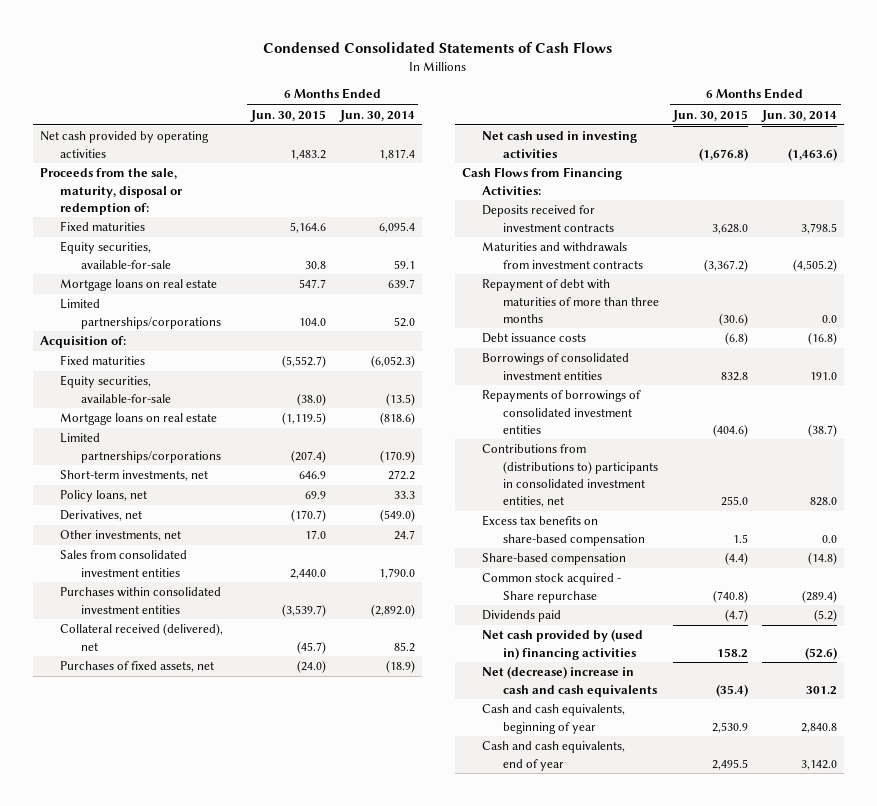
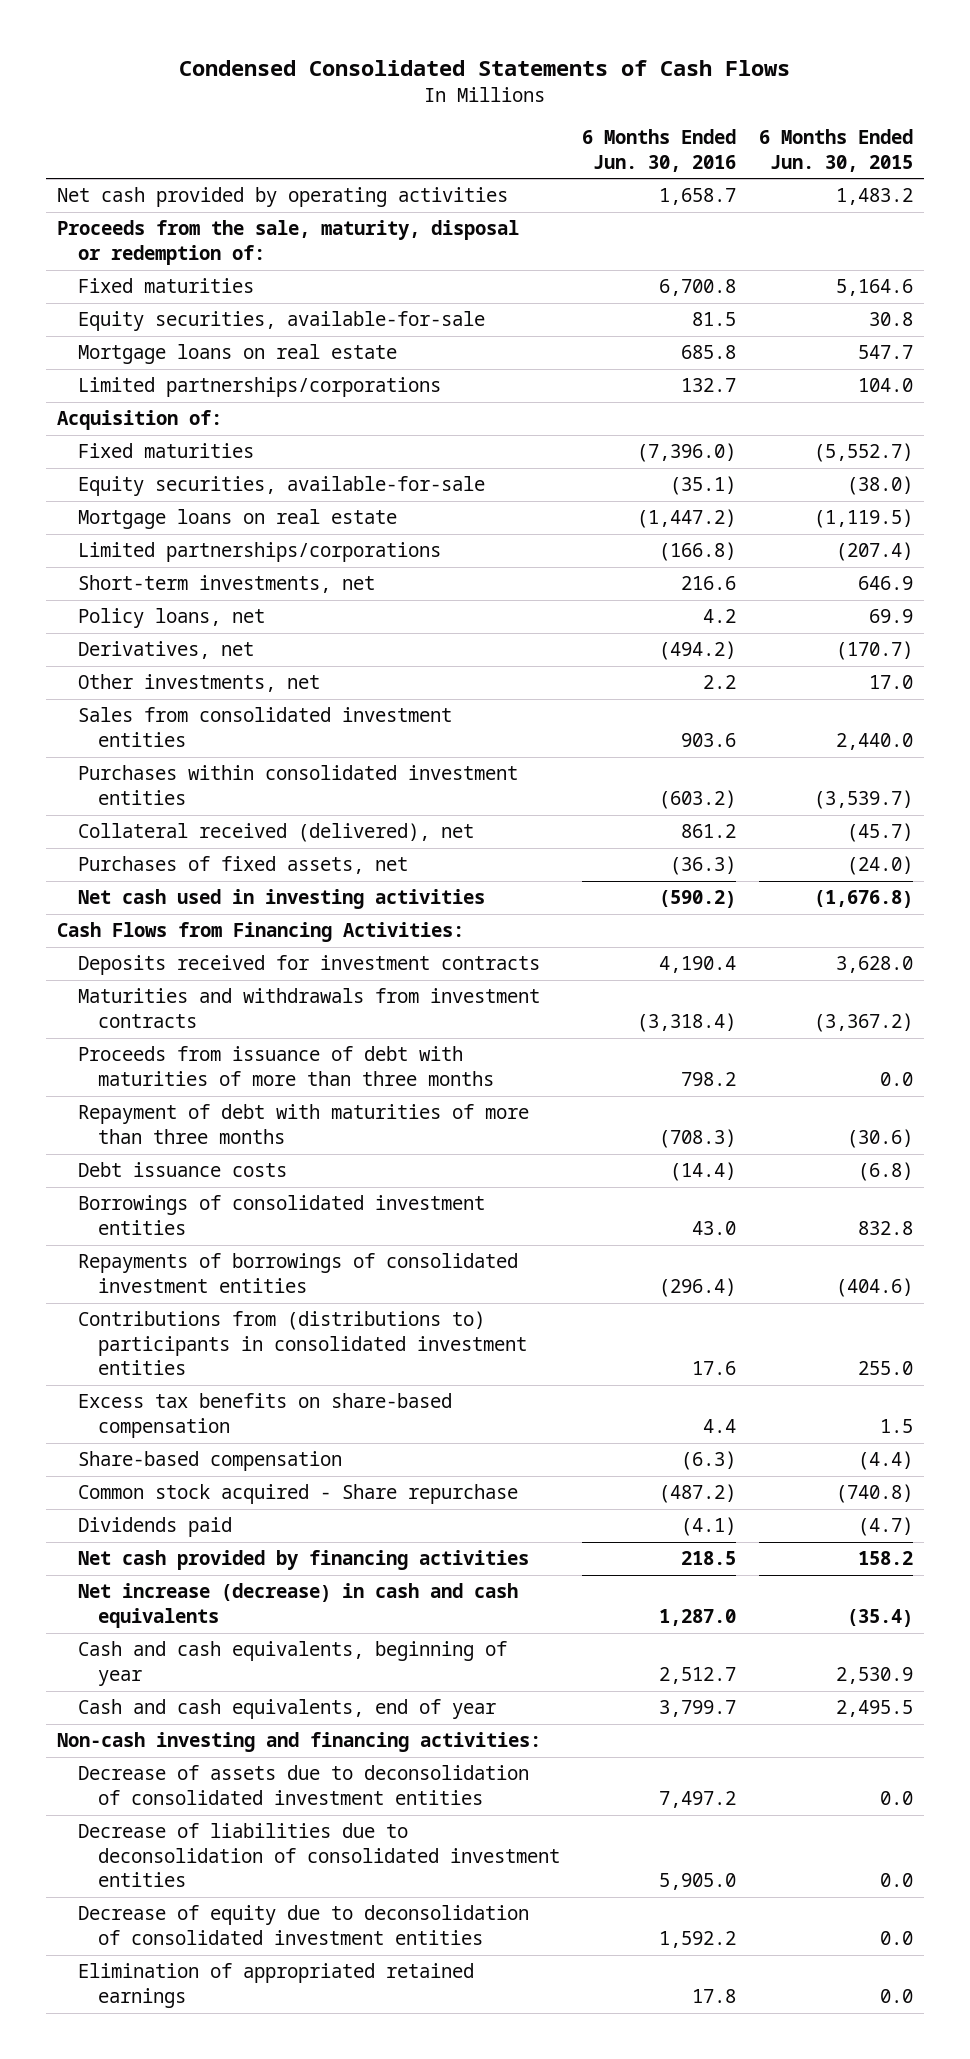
- | 6 Months Ended Jun. 30, 2015 | 6 Months Ended Jun. 30, 2014
+ | 6 Months Ended Jun. 30, 2016 | 6 Months Ended Jun. 30, 2015
+ Proceeds from issuance of debt with maturities of more than three months | 798.2 | 0.0
- Contributions from (distributions to) participants in consolidated investment entities, net | 255.0 | 828.0
+ Contributions from (distributions to) participants in consolidated investment entities | 17.6 | 255.0
- Net cash provided by (used in) financing activities | 158.2 | (52.6)
- Net (decrease) increase in cash and cash equivalents | (35.4) | 301.2
+ Net cash provided by financing activities | 218.5 | 158.2
+ Net increase (decrease) in cash and cash equivalents | 1,287.0 | (35.4)
+ Non-cash investing and financing activities:
+ Decrease of assets due to deconsolidation of consolidated investment entities | 7,497.2 | 0.0
+ Decrease of liabilities due to deconsolidation of consolidated investment entities | 5,905.0 | 0.0
+ Decrease of equity due to deconsolidation of consolidated investment entities | 1,592.2 | 0.0
+ Elimination of appropriated retained earnings | 17.8 | 0.0

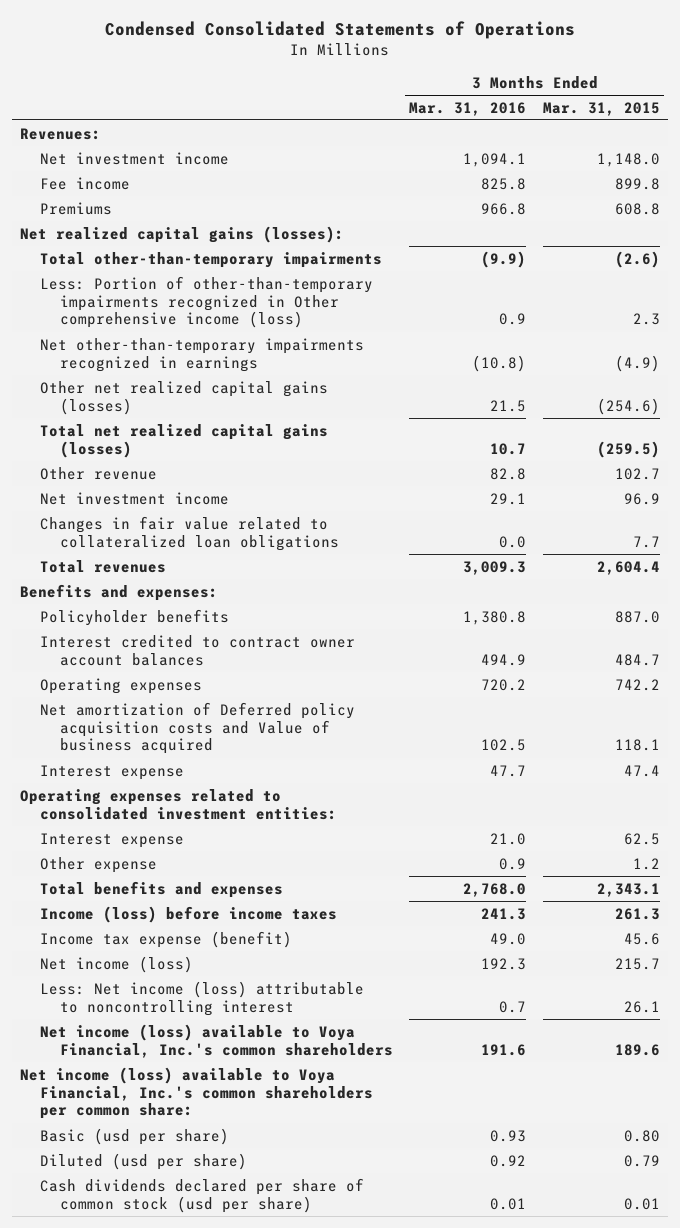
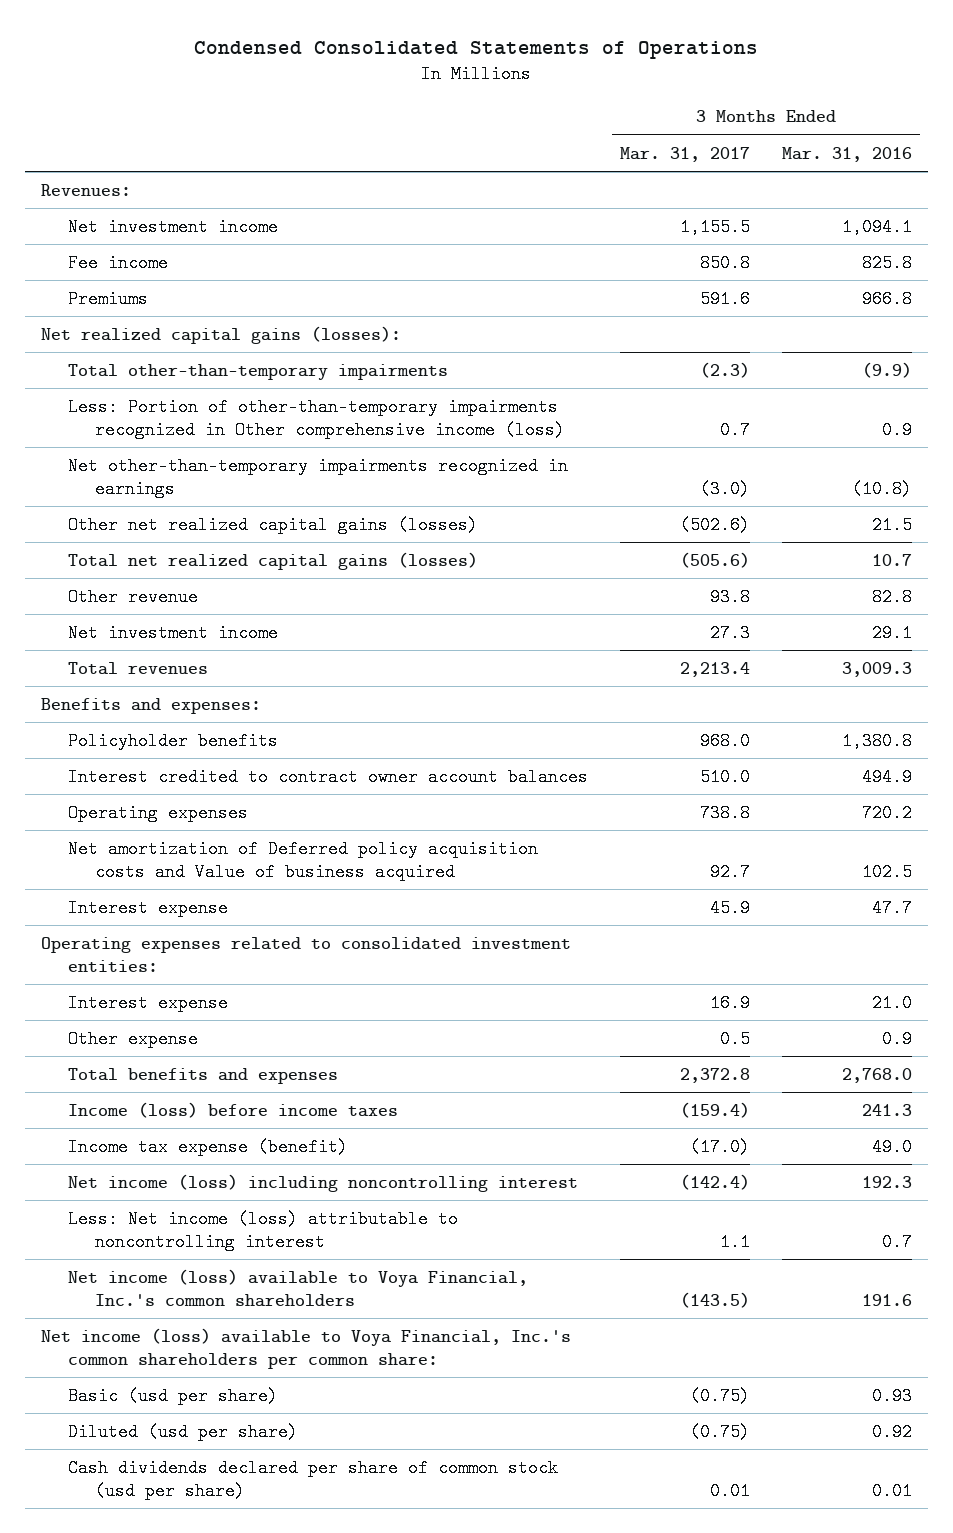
- | 3 Months Ended Mar. 31, 2016 | 3 Months Ended Mar. 31, 2015
+ | 3 Months Ended Mar. 31, 2017 | 3 Months Ended Mar. 31, 2016
- Changes in fair value related to collateralized loan obligations | 0.0 | 7.7
- Net income (loss) | 192.3 | 215.7
+ Net income (loss) including noncontrolling interest | (142.4) | 192.3

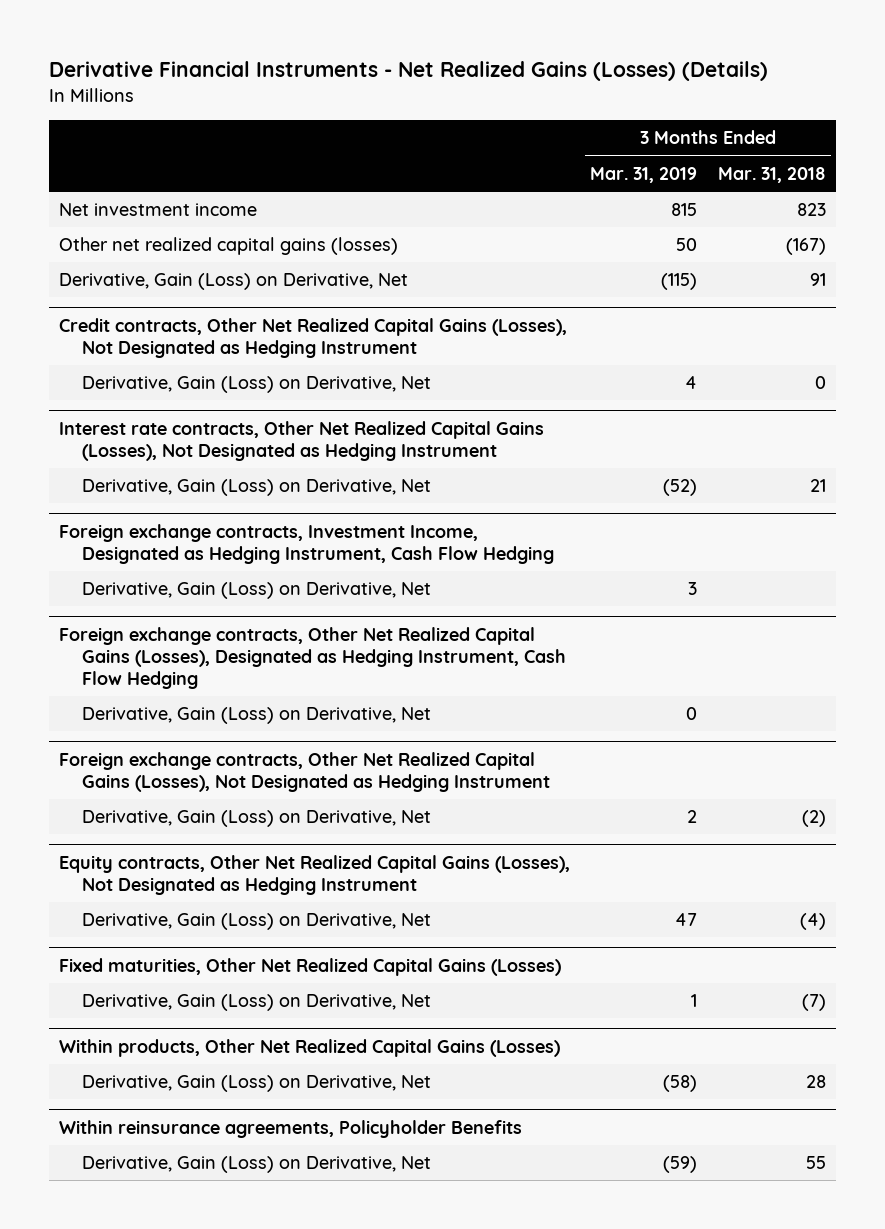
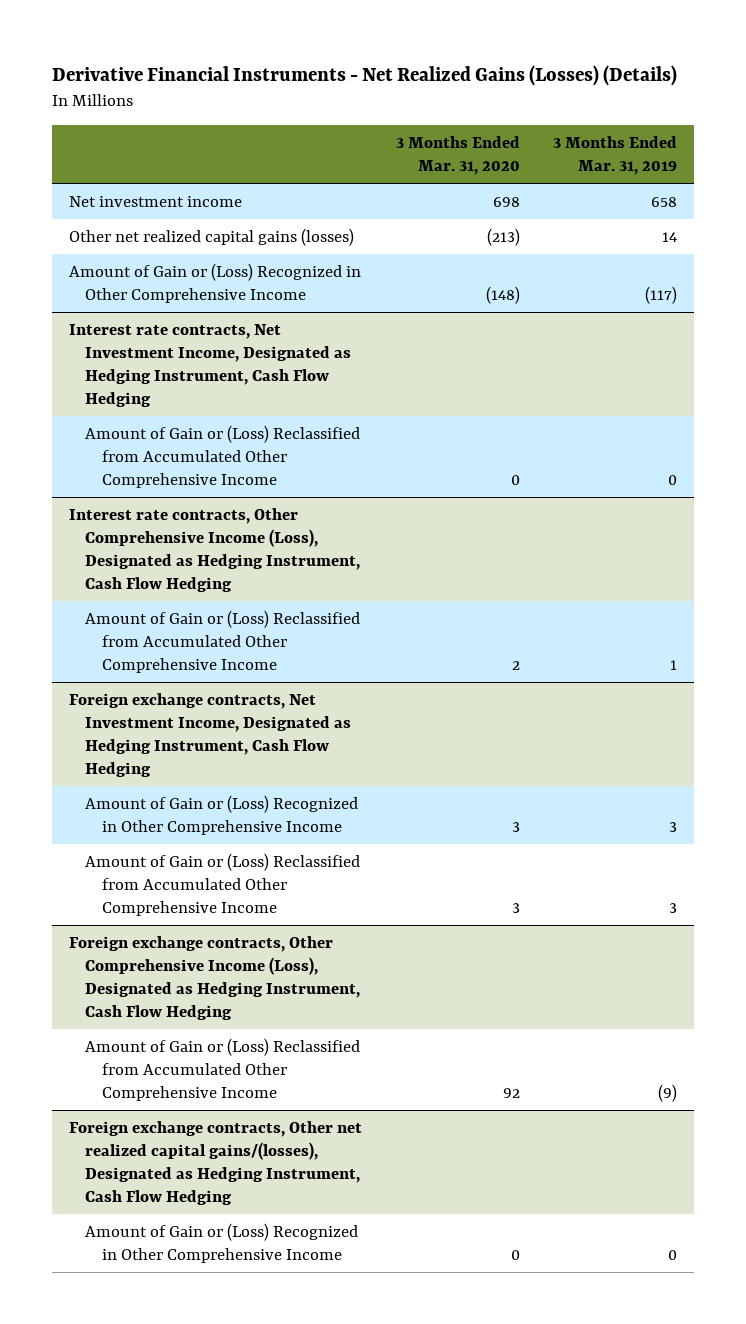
- | 3 Months Ended Mar. 31, 2019 | 3 Months Ended Mar. 31, 2018
+ | 3 Months Ended Mar. 31, 2020 | 3 Months Ended Mar. 31, 2019
- Net investment income | 815 | 823
- Other net realized capital gains (losses) | 50 | (167)
- Derivative, Gain (Loss) on Derivative, Net | (115) | 91
- Credit contracts, Other Net Realized Capital Gains (Losses), Not Designated as Hedging Instrument
- Derivative, Gain (Loss) on Derivative, Net | 4 | 0
- Interest rate contracts, Other Net Realized Capital Gains (Losses), Not Designated as Hedging Instrument
- Derivative, Gain (Loss) on Derivative, Net | (52) | 21
- Foreign exchange contracts, Investment Income, Designated as Hedging Instrument, Cash Flow Hedging
- Derivative, Gain (Loss) on Derivative, Net | 3 |
- Foreign exchange contracts, Other Net Realized Capital Gains (Losses), Designated as Hedging Instrument, Cash Flow Hedging
- Derivative, Gain (Loss) on Derivative, Net | 0 |
- Foreign exchange contracts, Other Net Realized Capital Gains (Losses), Not Designated as Hedging Instrument
- Derivative, Gain (Loss) on Derivative, Net | 2 | (2)
- Equity contracts, Other Net Realized Capital Gains (Losses), Not Designated as Hedging Instrument
- Derivative, Gain (Loss) on Derivative, Net | 47 | (4)
- Fixed maturities, Other Net Realized Capital Gains (Losses)
- Derivative, Gain (Loss) on Derivative, Net | 1 | (7)
- Within products, Other Net Realized Capital Gains (Losses)
- Derivative, Gain (Loss) on Derivative, Net | (58) | 28
- Within reinsurance agreements, Policyholder Benefits
- Derivative, Gain (Loss) on Derivative, Net | (59) | 55
+ Net investment income | 698 | 658
+ Other net realized capital gains (losses) | (213) | 14
+ Amount of Gain or (Loss) Recognized in Other Comprehensive Income | (148) | (117)
+ Interest rate contracts, Net Investment Income, Designated as Hedging Instrument, Cash Flow Hedging
+ Amount of Gain or (Loss) Reclassified from Accumulated Other Comprehensive Income | 0 | 0
+ Interest rate contracts, Other Comprehensive Income (Loss), Designated as Hedging Instrument, Cash Flow Hedging
+ Amount of Gain or (Loss) Reclassified from Accumulated Other Comprehensive Income | 2 | 1
+ Foreign exchange contracts, Net Investment Income, Designated as Hedging Instrument, Cash Flow Hedging
+ Amount of Gain or (Loss) Recognized in Other Comprehensive Income | 3 | 3
+ Amount of Gain or (Loss) Reclassified from Accumulated Other Comprehensive Income | 3 | 3
+ Foreign exchange contracts, Other Comprehensive Income (Loss), Designated as Hedging Instrument, Cash Flow Hedging
+ Amount of Gain or (Loss) Reclassified from Accumulated Other Comprehensive Income | 92 | (9)
+ Foreign exchange contracts, Other net realized capital gains/(losses), Designated as Hedging Instrument, Cash Flow Hedging
+ Amount of Gain or (Loss) Recognized in Other Comprehensive Income | 0 | 0

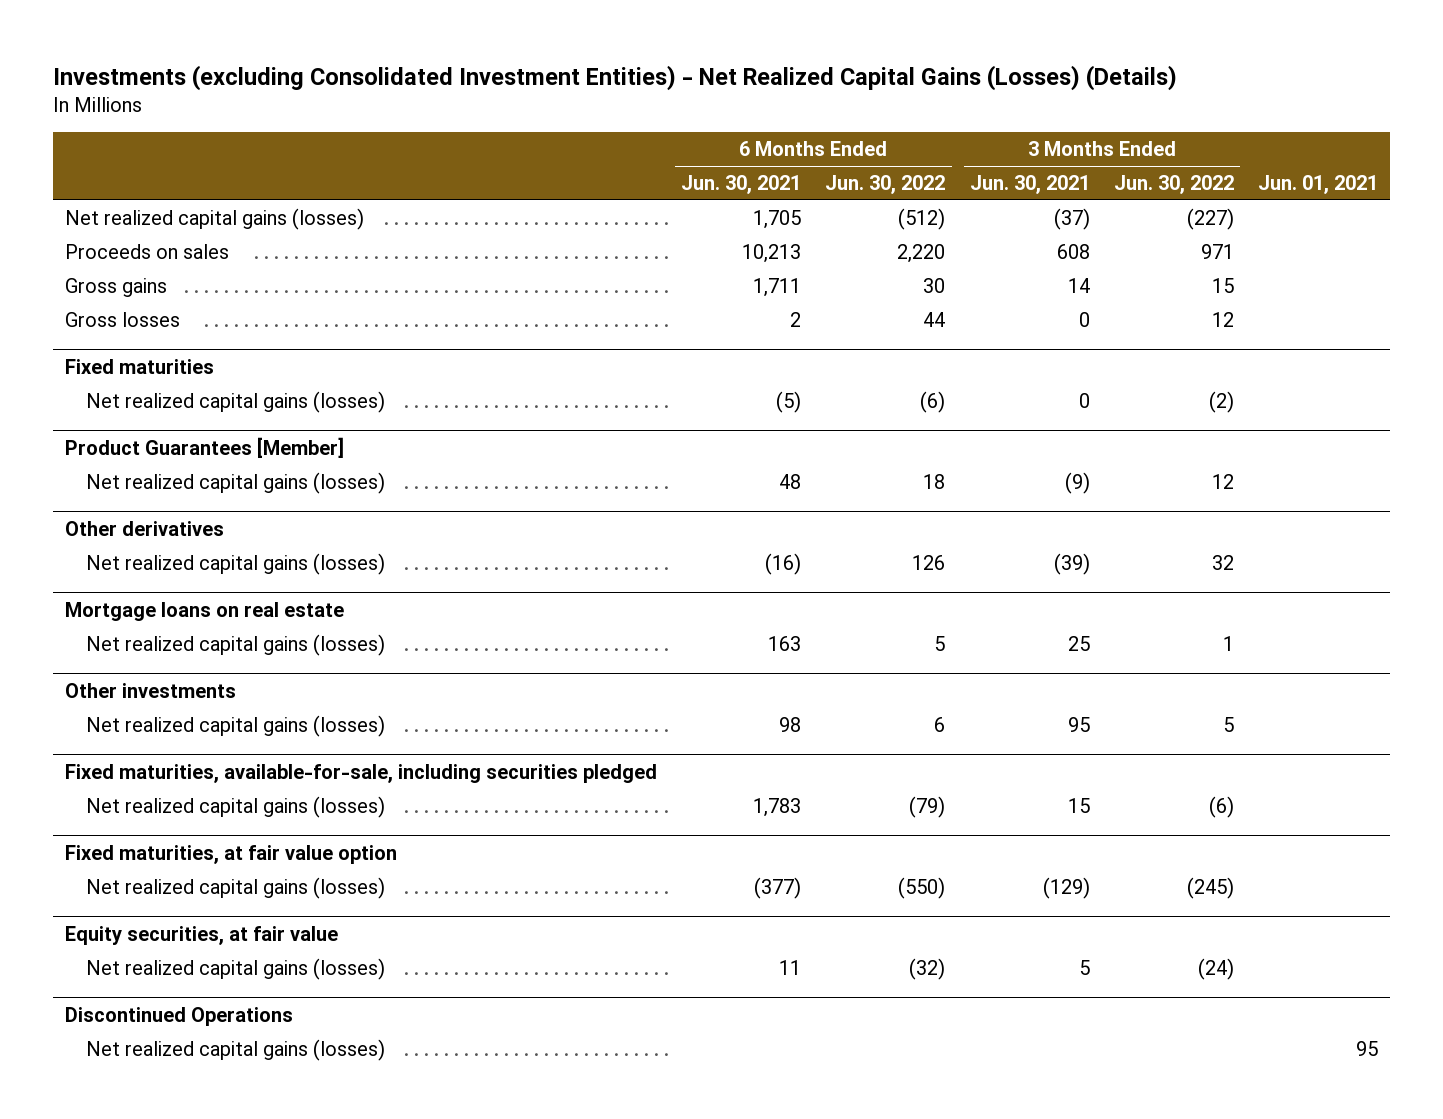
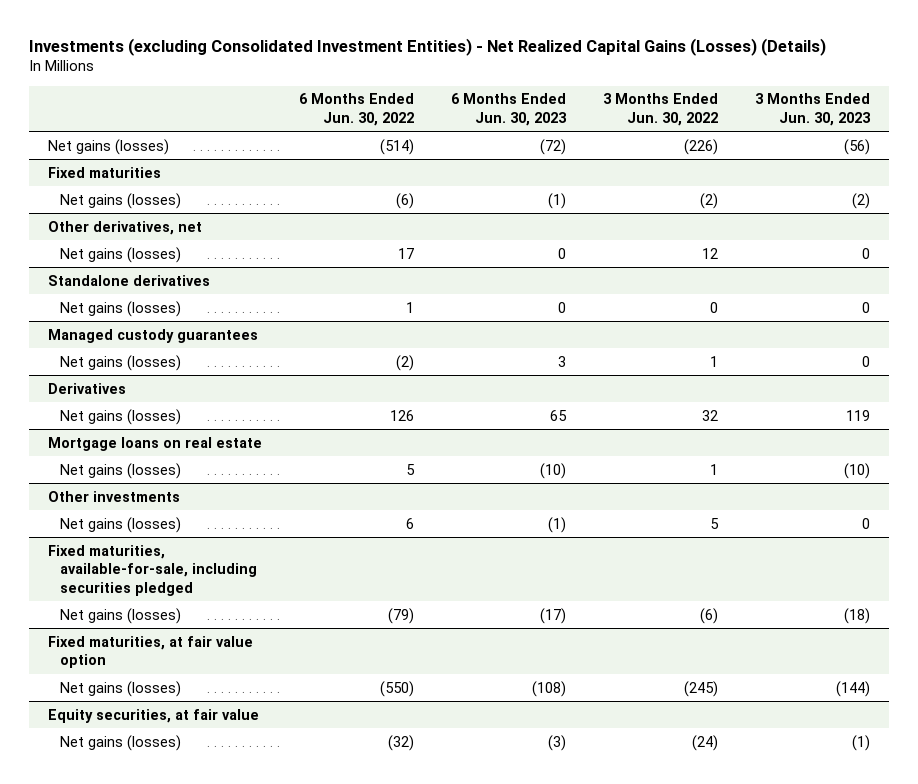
- | 6 Months Ended Jun. 30, 2021 | 6 Months Ended Jun. 30, 2022 | 3 Months Ended Jun. 30, 2021 | 3 Months Ended Jun. 30, 2022 | Jun. 01, 2021
+ | 6 Months Ended Jun. 30, 2022 | 6 Months Ended Jun. 30, 2023 | 3 Months Ended Jun. 30, 2022 | 3 Months Ended Jun. 30, 2023
- Net realized capital gains (losses) | 1,705 | (512) | (37) | (227) |
- Proceeds on sales | 10,213 | 2,220 | 608 | 971 |
- Gross gains | 1,711 | 30 | 14 | 15 |
- Gross losses | 2 | 44 | 0 | 12 |
+ Net gains (losses) | (514) | (72) | (226) | (56)
@ Fixed maturities
- Net realized capital gains (losses) | (5) | (6) | 0 | (2) |
- Product Guarantees [Member]
- Net realized capital gains (losses) | 48 | 18 | (9) | 12 |
- Other derivatives
- Net realized capital gains (losses) | (16) | 126 | (39) | 32 |
@ Fixed maturities
+ Net gains (losses) | (6) | (1) | (2) | (2)
+ Other derivatives, net
+ Net gains (losses) | 17 | 0 | 12 | 0
+ Standalone derivatives
+ Net gains (losses) | 1 | 0 | 0 | 0
+ Managed custody guarantees
+ Net gains (losses) | (2) | 3 | 1 | 0
+ Derivatives
+ Net gains (losses) | 126 | 65 | 32 | 119
@ Mortgage loans on real estate
- Net realized capital gains (losses) | 163 | 5 | 25 | 1 |
+ Net gains (losses) | 5 | (10) | 1 | (10)
@ Other investments
- Net realized capital gains (losses) | 98 | 6 | 95 | 5 |
+ Net gains (losses) | 6 | (1) | 5 | 0
@ Fixed maturities, available-for-sale, including securities pledged
- Net realized capital gains (losses) | 1,783 | (79) | 15 | (6) |
+ Net gains (losses) | (79) | (17) | (6) | (18)
@ Fixed maturities, at fair value option
- Net realized capital gains (losses) | (377) | (550) | (129) | (245) |
+ Net gains (losses) | (550) | (108) | (245) | (144)
@ Equity securities, at fair value
- Net realized capital gains (losses) | 11 | (32) | 5 | (24) |
- Discontinued Operations
- Net realized capital gains (losses) | | | | | 95
@ Equity securities, at fair value
+ Net gains (losses) | (32) | (3) | (24) | (1)

